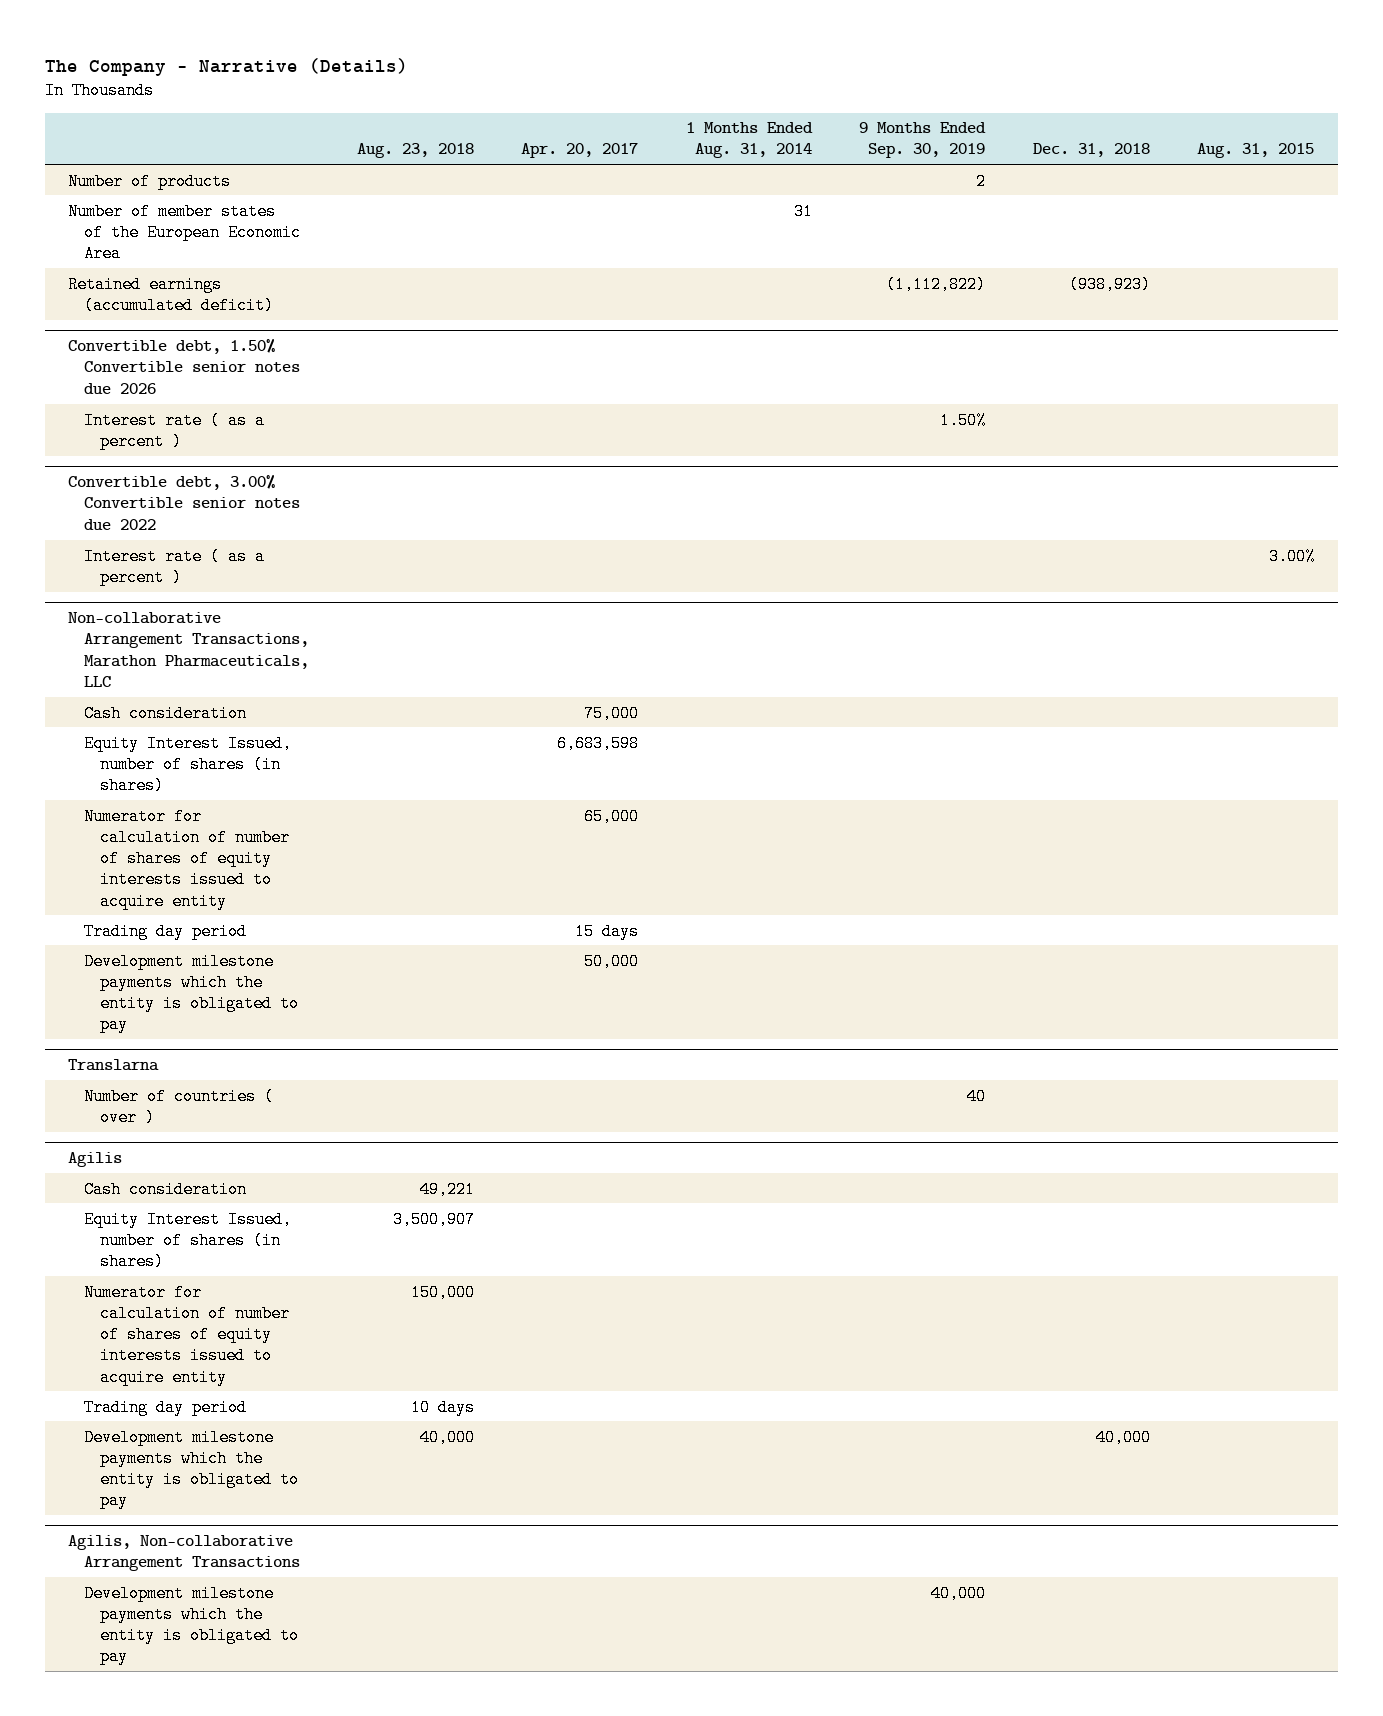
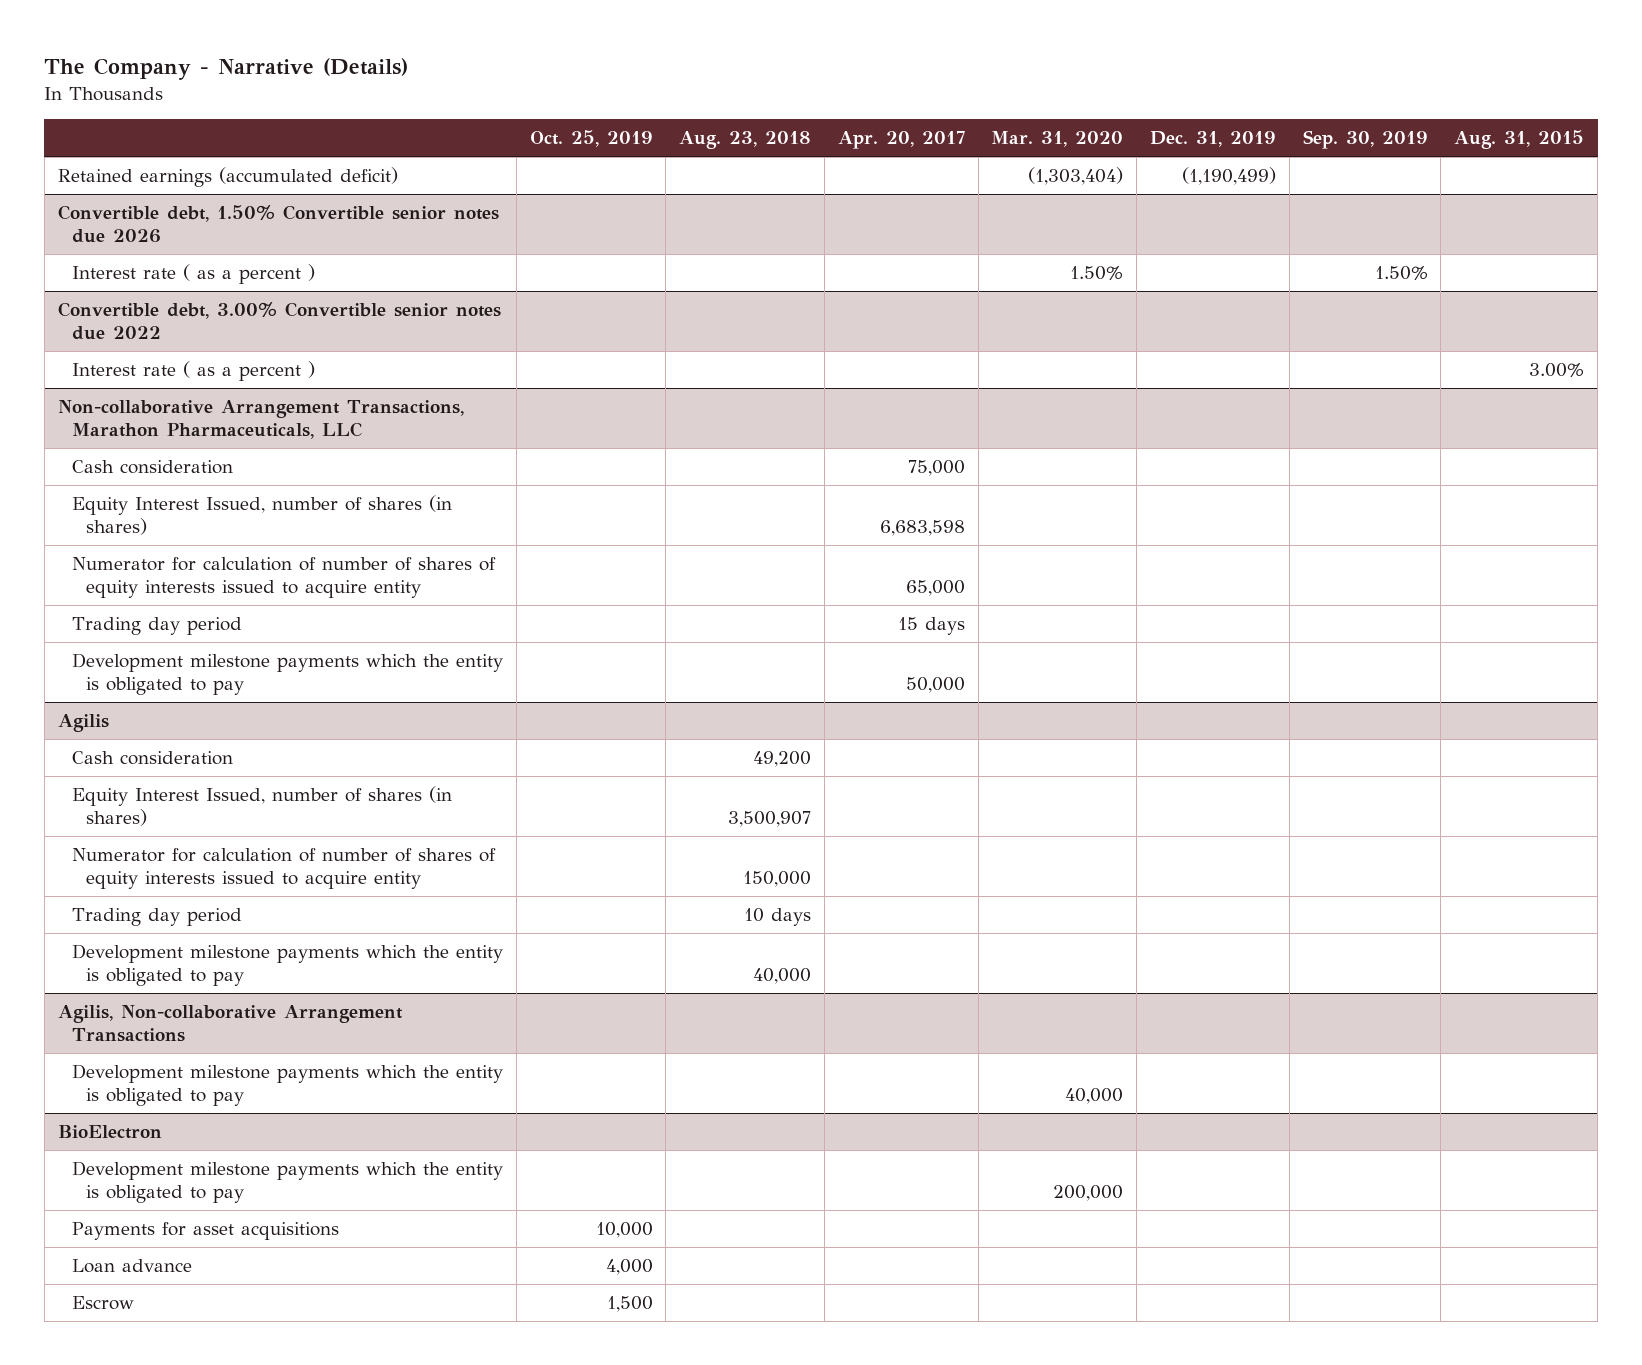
- | Aug. 23, 2018 | Apr. 20, 2017 | 1 Months Ended Aug. 31, 2014 | 9 Months Ended Sep. 30, 2019 | Dec. 31, 2018 | Aug. 31, 2015
+ | Oct. 25, 2019 | Aug. 23, 2018 | Apr. 20, 2017 | Mar. 31, 2020 | Dec. 31, 2019 | Sep. 30, 2019 | Aug. 31, 2015
- Number of products | | | | 2 | |
- Number of member states of the European Economic Area | | | 31 | | |
- Translarna
- Number of countries ( over ) | | | | 40 | |
@ Agilis
- Cash consideration | 49,221 | | | | |
+ Cash consideration | | 49,200 | | | | |
+ BioElectron
+ Development milestone payments which the entity is obligated to pay | | | | 200,000 | | |
+ Payments for asset acquisitions | 10,000 | | | | | |
+ Loan advance | 4,000 | | | | | |
+ Escrow | 1,500 | | | | | |

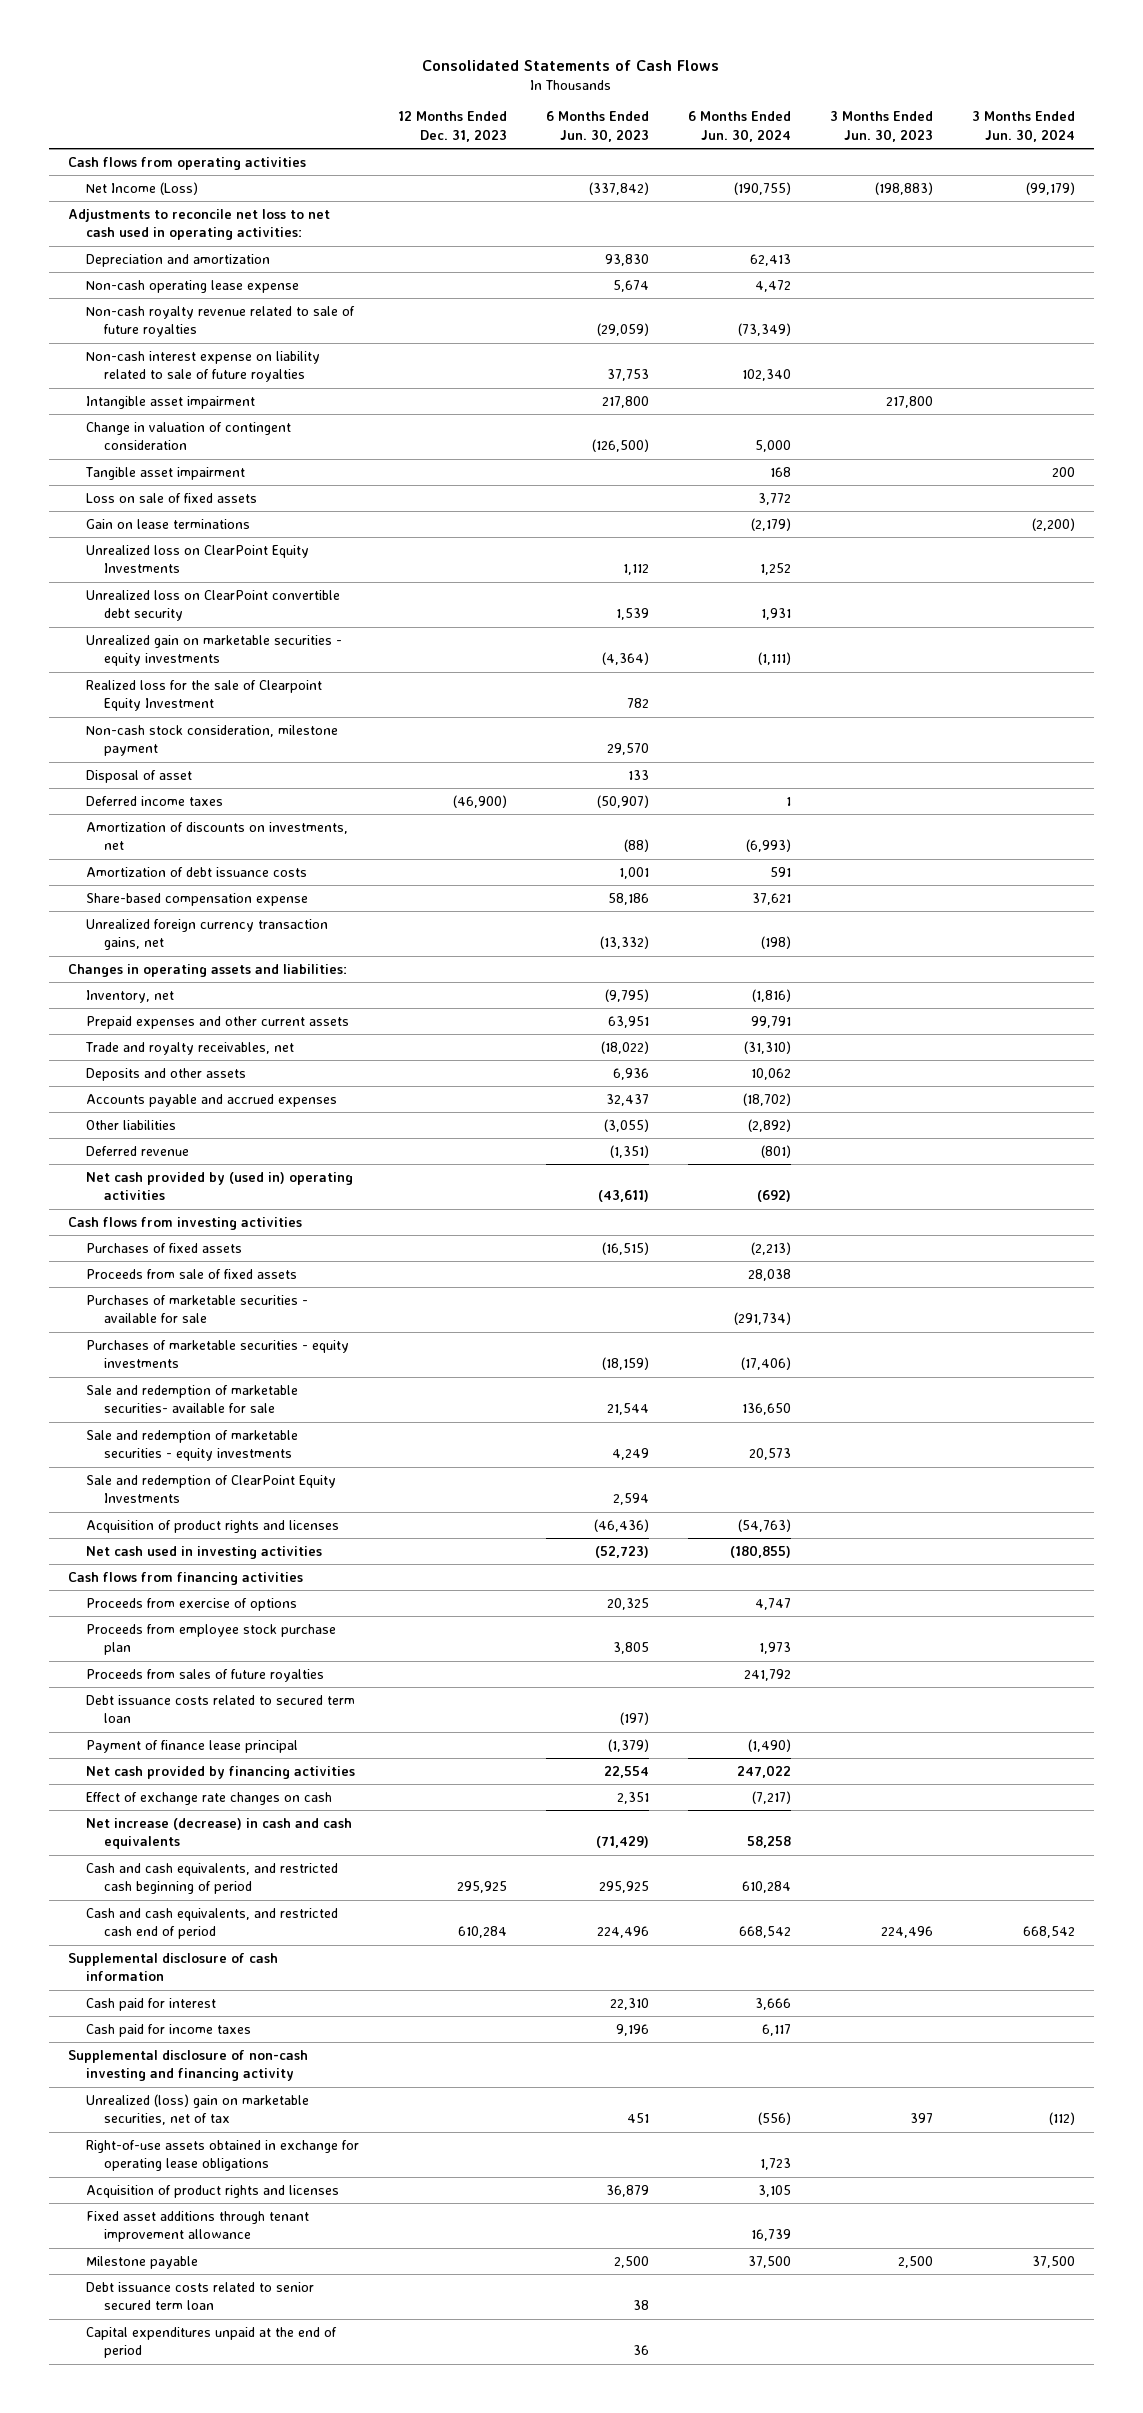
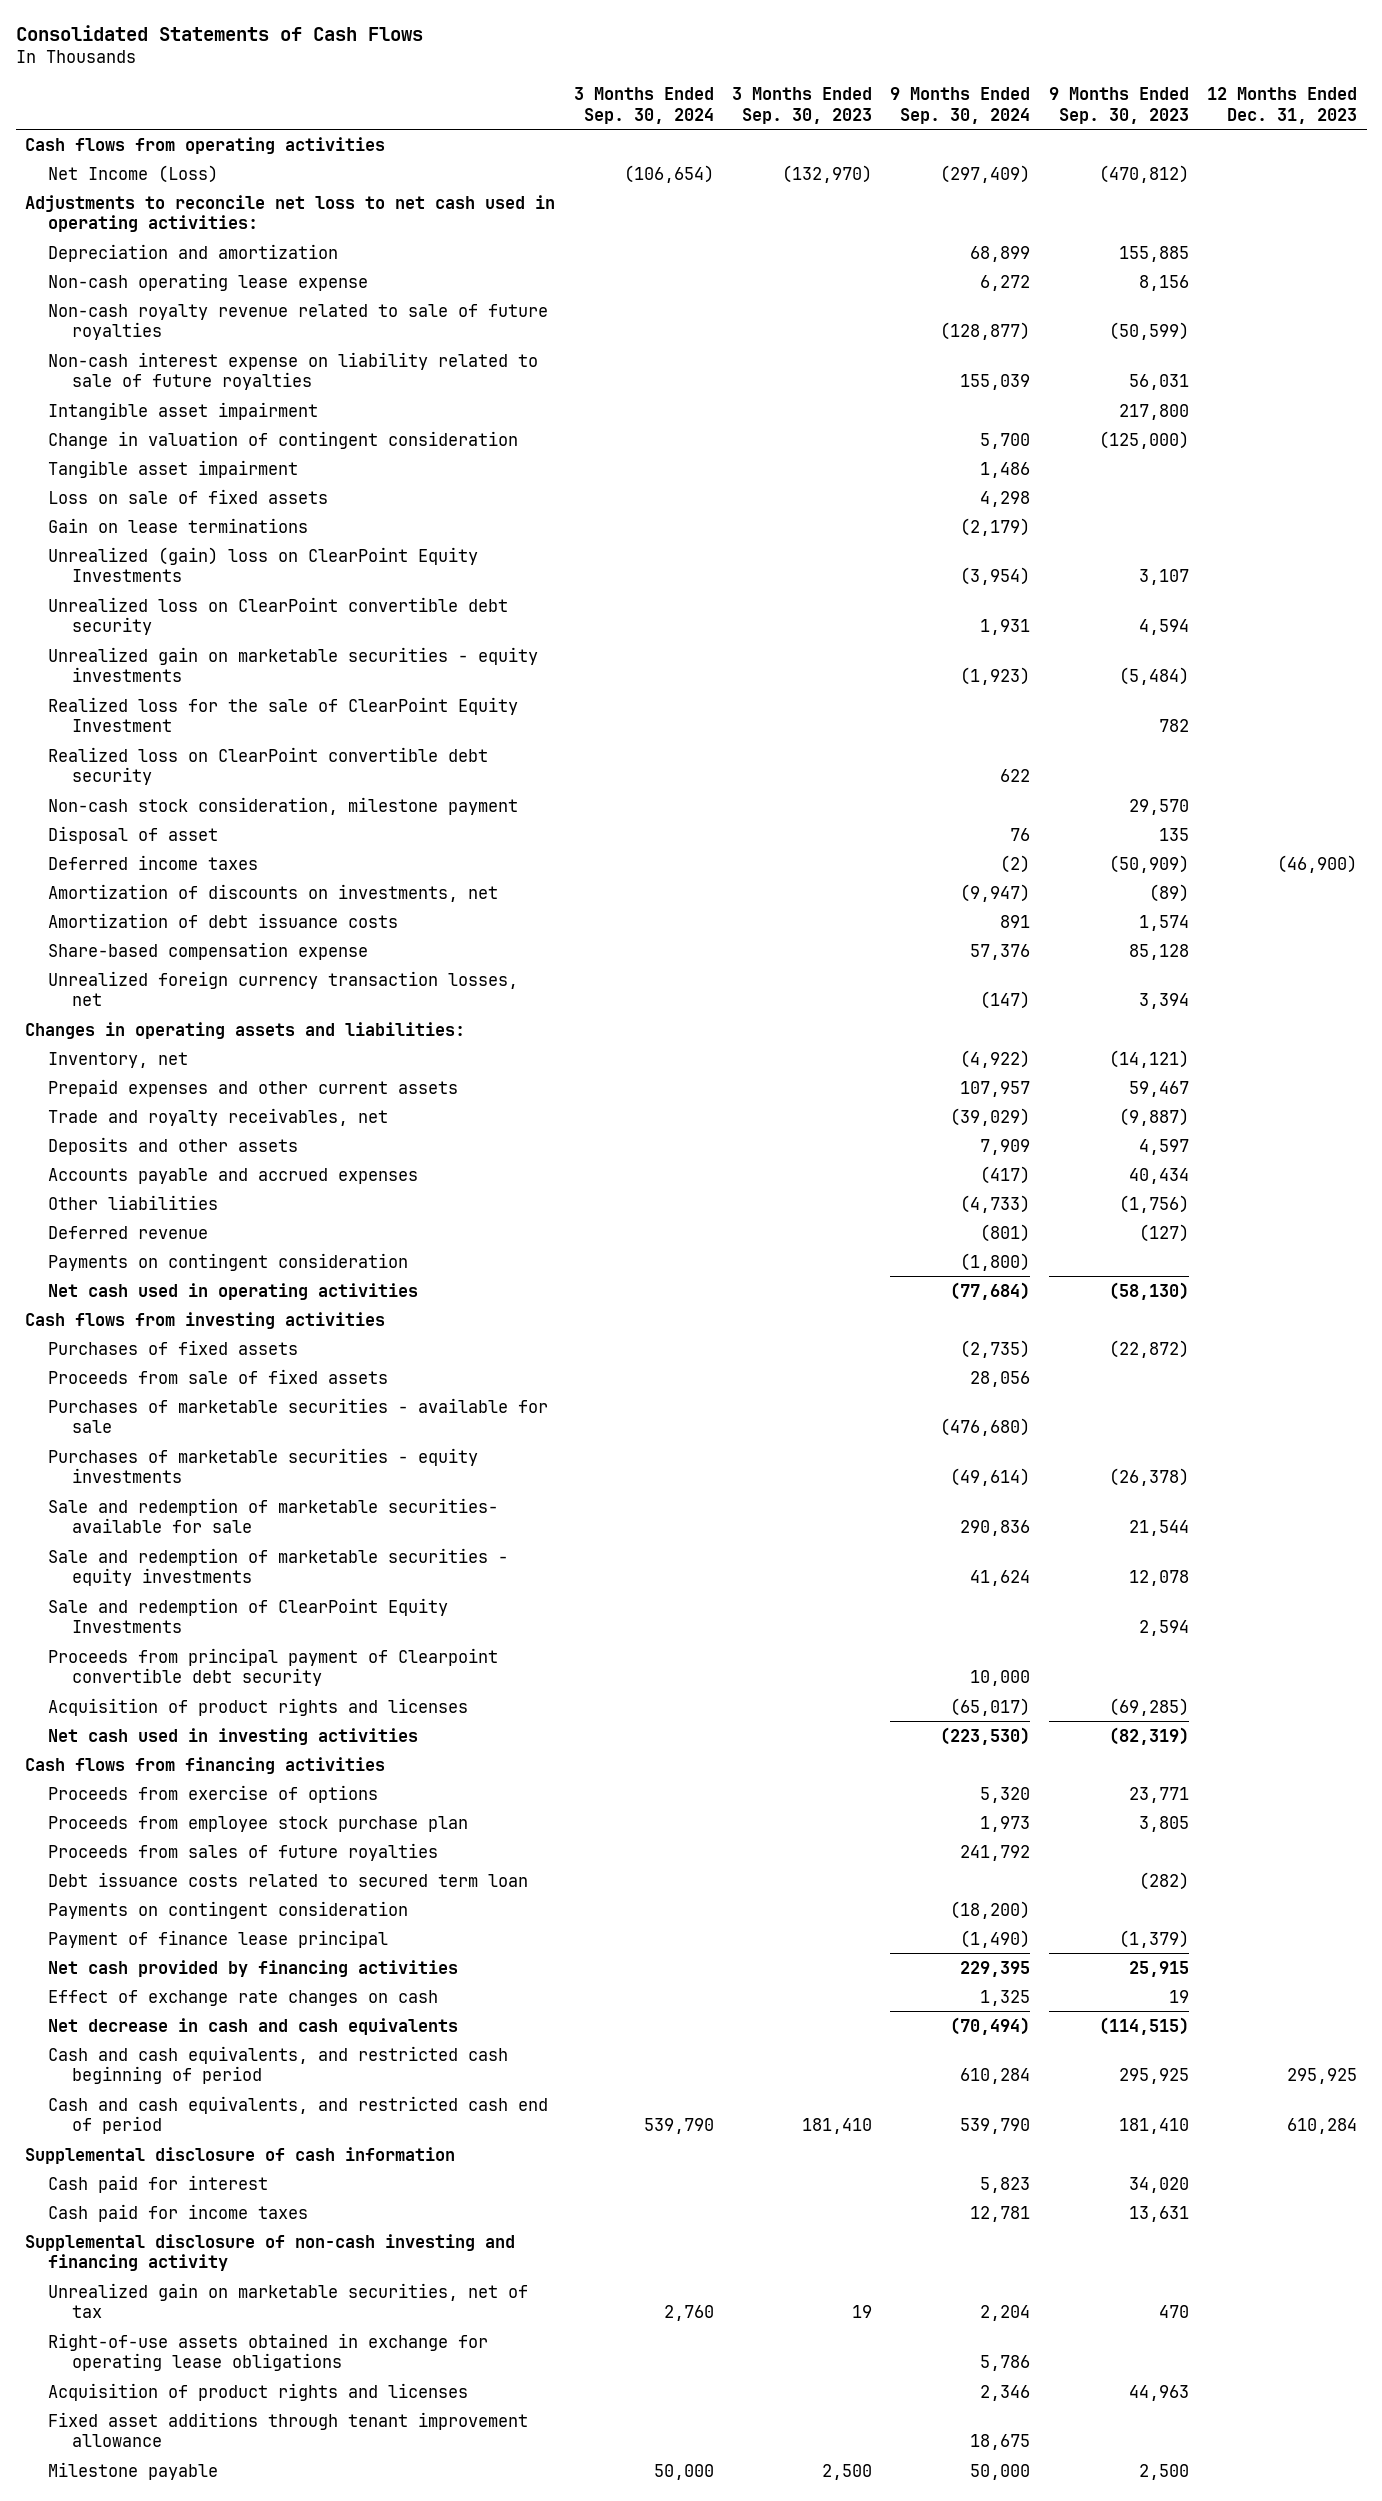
- | 12 Months Ended Dec. 31, 2023 | 6 Months Ended Jun. 30, 2023 | 6 Months Ended Jun. 30, 2024 | 3 Months Ended Jun. 30, 2023 | 3 Months Ended Jun. 30, 2024
+ | 3 Months Ended Sep. 30, 2024 | 3 Months Ended Sep. 30, 2023 | 9 Months Ended Sep. 30, 2024 | 9 Months Ended Sep. 30, 2023 | 12 Months Ended Dec. 31, 2023
- Unrealized loss on ClearPoint Equity Investments | | 1,112 | 1,252 | |
+ Unrealized (gain) loss on ClearPoint Equity Investments | | | (3,954) | 3,107 |
- Realized loss for the sale of Clearpoint Equity Investment | | 782 | | |
+ Realized loss for the sale of ClearPoint Equity Investment | | | | 782 |
+ Realized loss on ClearPoint convertible debt security | | | 622 | |
- Unrealized foreign currency transaction gains, net | | (13,332) | (198) | |
+ Unrealized foreign currency transaction losses, net | | | (147) | 3,394 |
- Net cash provided by (used in) operating activities | | (43,611) | (692) | |
+ Payments on contingent consideration | | | (1,800) | |
+ Net cash used in operating activities | | | (77,684) | (58,130) |
+ Proceeds from principal payment of Clearpoint convertible debt security | | | 10,000 | |
+ Payments on contingent consideration | | | (18,200) | |
- Net increase (decrease) in cash and cash equivalents | | (71,429) | 58,258 | |
+ Net decrease in cash and cash equivalents | | | (70,494) | (114,515) |
- Unrealized (loss) gain on marketable securities, net of tax | | 451 | (556) | 397 | (112)
+ Unrealized gain on marketable securities, net of tax | 2,760 | 19 | 2,204 | 470 |
- Debt issuance costs related to senior secured term loan | | 38 | | |
- Capital expenditures unpaid at the end of period | | 36 | | |

